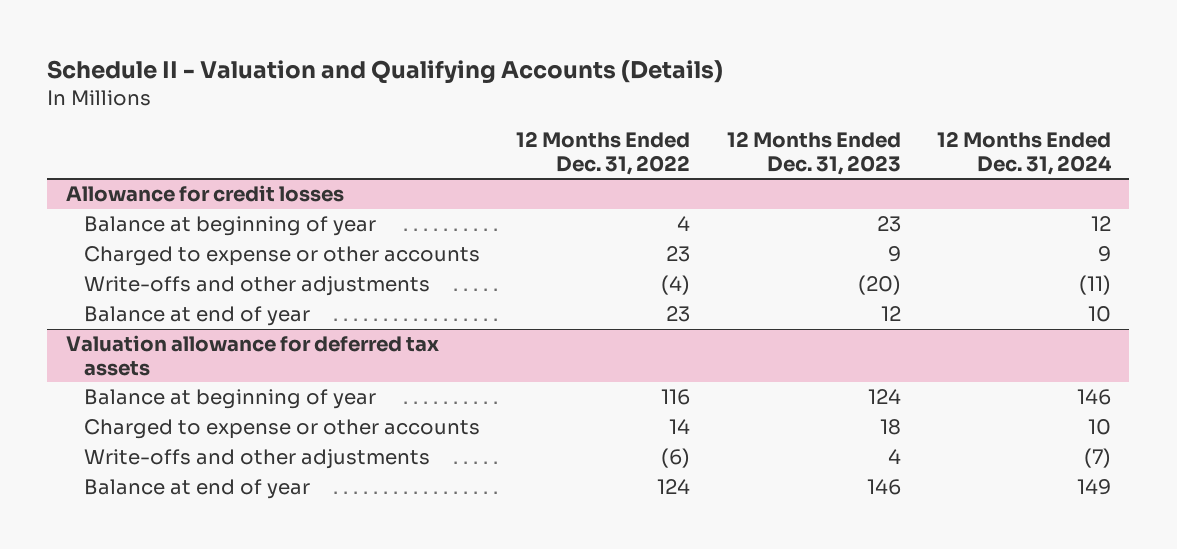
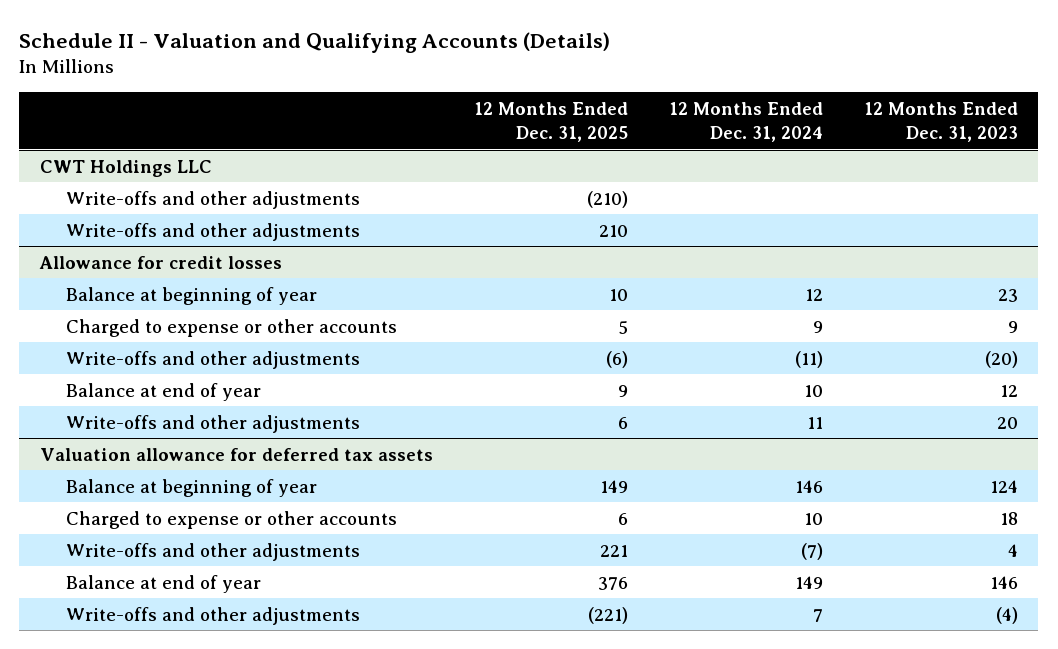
- | 12 Months Ended Dec. 31, 2022 | 12 Months Ended Dec. 31, 2023 | 12 Months Ended Dec. 31, 2024
+ | 12 Months Ended Dec. 31, 2025 | 12 Months Ended Dec. 31, 2024 | 12 Months Ended Dec. 31, 2023
+ CWT Holdings LLC
+ Write-offs and other adjustments | (210) | |
+ Write-offs and other adjustments | 210 | |
@ Allowance for credit losses
+ Write-offs and other adjustments | 6 | 11 | 20
@ Valuation allowance for deferred tax assets
+ Write-offs and other adjustments | (221) | 7 | (4)

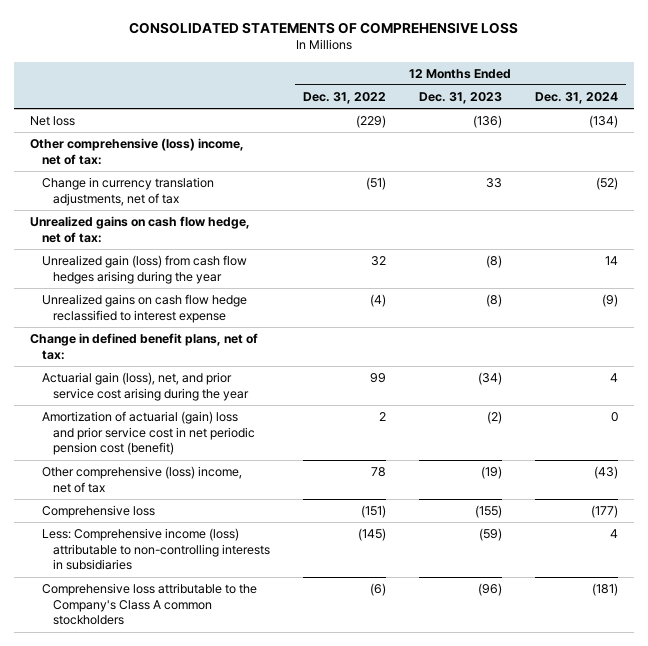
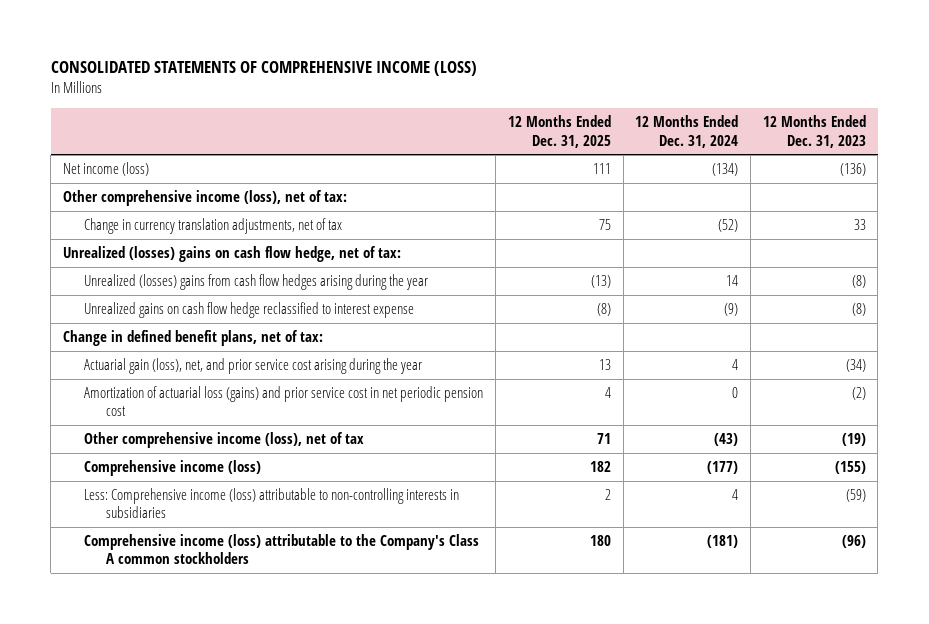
- CONSOLIDATED STATEMENTS OF COMPREHENSIVE LOSS
+ CONSOLIDATED STATEMENTS OF COMPREHENSIVE INCOME (LOSS)
- | 12 Months Ended Dec. 31, 2022 | 12 Months Ended Dec. 31, 2023 | 12 Months Ended Dec. 31, 2024
+ | 12 Months Ended Dec. 31, 2025 | 12 Months Ended Dec. 31, 2024 | 12 Months Ended Dec. 31, 2023
- Net loss | (229) | (136) | (134)
- Other comprehensive (loss) income, net of tax:
+ Net income (loss) | 111 | (134) | (136)
+ Other comprehensive income (loss), net of tax:
- Unrealized gains on cash flow hedge, net of tax:
- Unrealized gain (loss) from cash flow hedges arising during the year | 32 | (8) | 14
+ Unrealized (losses) gains on cash flow hedge, net of tax:
+ Unrealized (losses) gains from cash flow hedges arising during the year | (13) | 14 | (8)
- Amortization of actuarial (gain) loss and prior service cost in net periodic pension cost (benefit) | 2 | (2) | 0
- Other comprehensive (loss) income, net of tax | 78 | (19) | (43)
- Comprehensive loss | (151) | (155) | (177)
+ Amortization of actuarial loss (gains) and prior service cost in net periodic pension cost | 4 | 0 | (2)
+ Other comprehensive income (loss), net of tax | 71 | (43) | (19)
+ Comprehensive income (loss) | 182 | (177) | (155)
- Comprehensive loss attributable to the Company's Class A common stockholders | (6) | (96) | (181)
+ Comprehensive income (loss) attributable to the Company's Class A common stockholders | 180 | (181) | (96)

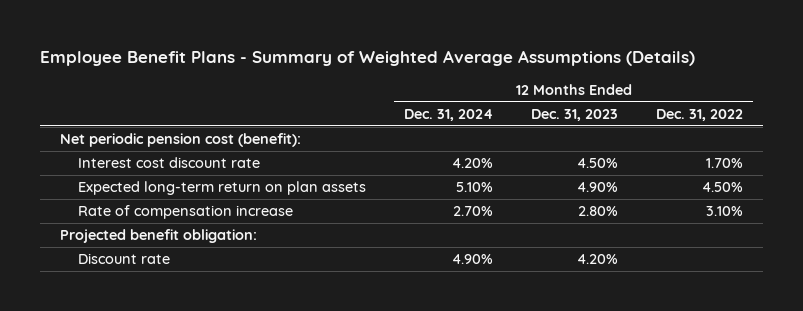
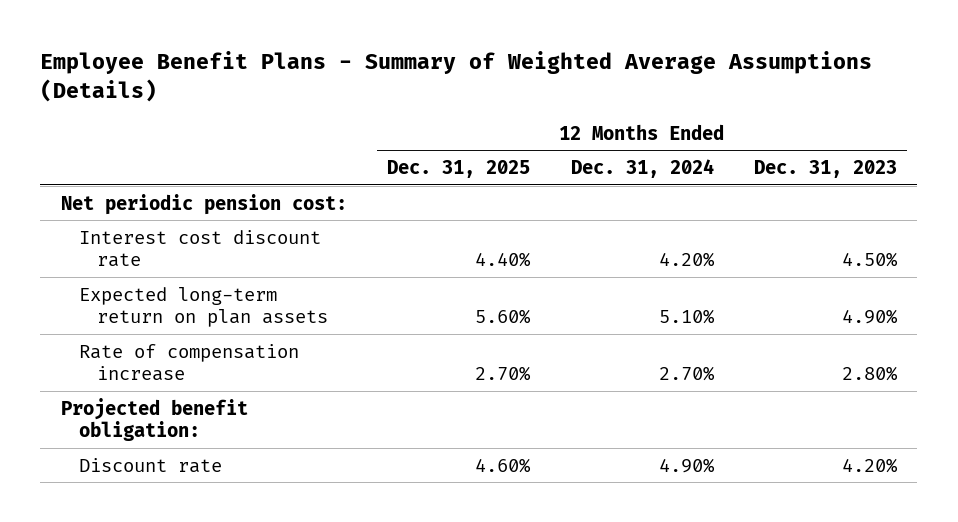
- | 12 Months Ended Dec. 31, 2024 | 12 Months Ended Dec. 31, 2023 | 12 Months Ended Dec. 31, 2022
+ | 12 Months Ended Dec. 31, 2025 | 12 Months Ended Dec. 31, 2024 | 12 Months Ended Dec. 31, 2023
- Net periodic pension cost (benefit):
+ Net periodic pension cost:

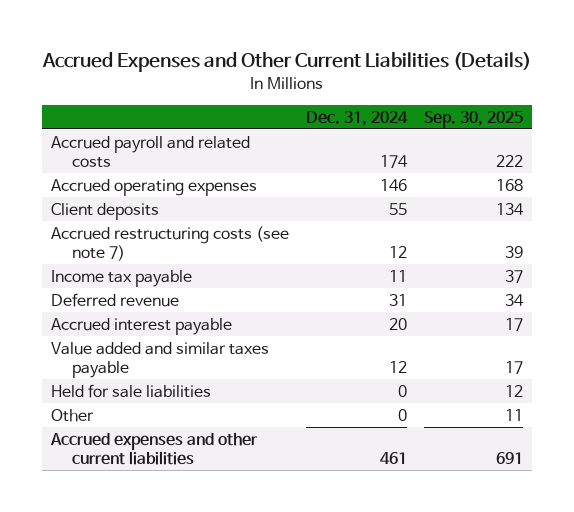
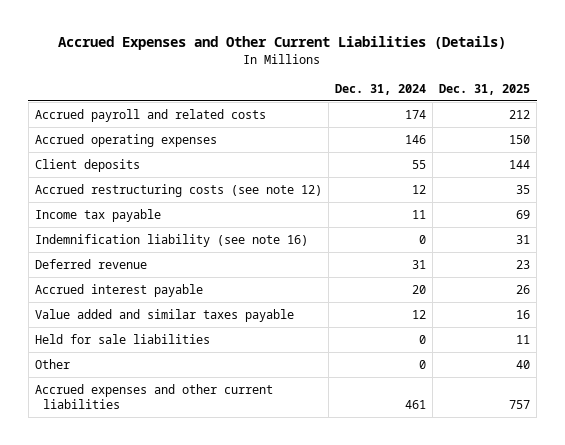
- | Dec. 31, 2024 | Sep. 30, 2025
+ | Dec. 31, 2024 | Dec. 31, 2025
- Accrued restructuring costs (see note 7) | 12 | 39
+ Accrued restructuring costs (see note 12) | 12 | 35
+ Indemnification liability (see note 16) | 0 | 31

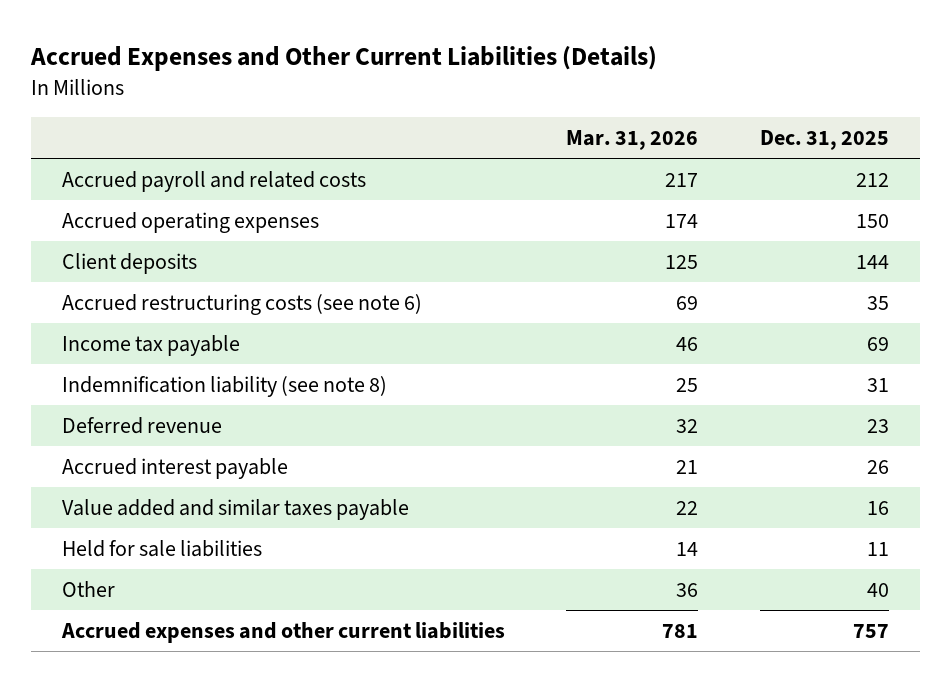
- | Dec. 31, 2024 | Dec. 31, 2025
+ | Mar. 31, 2026 | Dec. 31, 2025
- Accrued restructuring costs (see note 12) | 12 | 35
+ Accrued restructuring costs (see note 6) | 69 | 35
- Indemnification liability (see note 16) | 0 | 31
+ Indemnification liability (see note 8) | 25 | 31

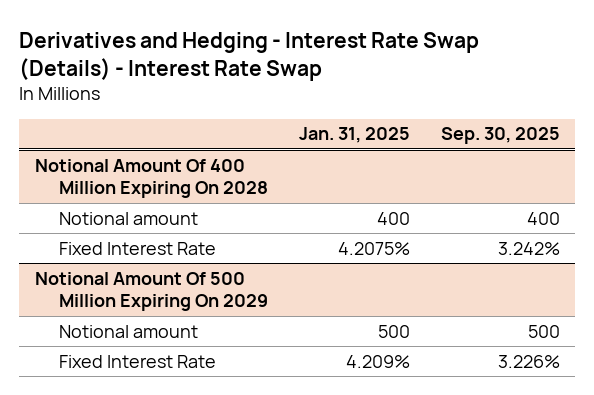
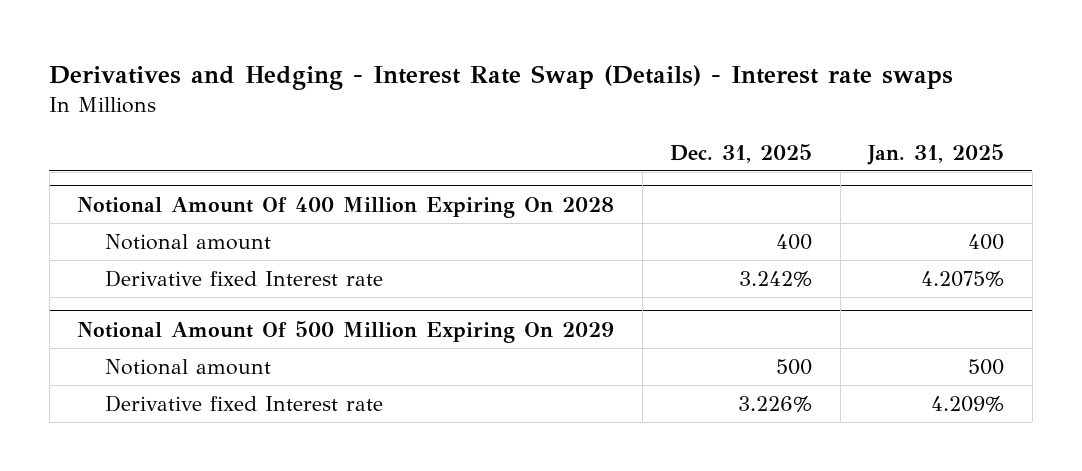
- Derivatives and Hedging - Interest Rate Swap (Details) - Interest Rate Swap
+ Derivatives and Hedging - Interest Rate Swap (Details) - Interest rate swaps
- | Jan. 31, 2025 | Sep. 30, 2025
+ | Dec. 31, 2025 | Jan. 31, 2025
@ Notional Amount Of 400 Million Expiring On 2028
- Fixed Interest Rate | 4.2075% | 3.242%
+ Derivative fixed Interest rate | 3.242% | 4.2075%
@ Notional Amount Of 500 Million Expiring On 2029
- Fixed Interest Rate | 4.209% | 3.226%
+ Derivative fixed Interest rate | 3.226% | 4.209%

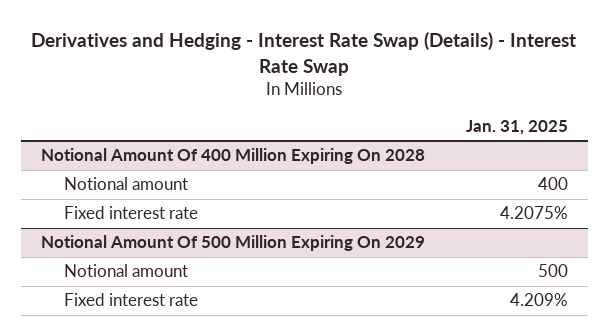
- Derivatives and Hedging - Interest Rate Swap (Details) - Interest rate swaps
+ Derivatives and Hedging - Interest Rate Swap (Details) - Interest Rate Swap
- | Dec. 31, 2025 | Jan. 31, 2025
+ | Jan. 31, 2025
@ Notional Amount Of 400 Million Expiring On 2028
- Derivative fixed Interest rate | 3.242% | 4.2075%
+ Fixed interest rate | 4.2075%
@ Notional Amount Of 500 Million Expiring On 2029
- Derivative fixed Interest rate | 3.226% | 4.209%
+ Fixed interest rate | 4.209%

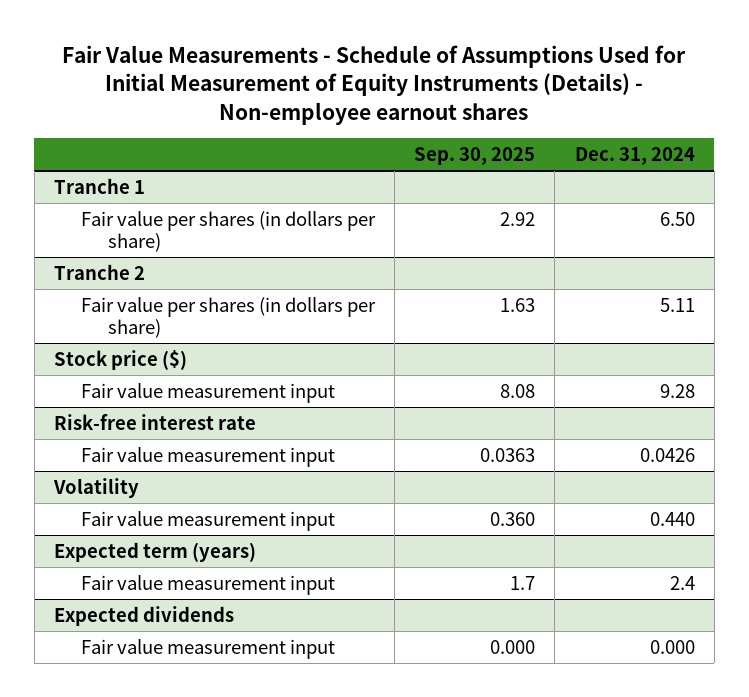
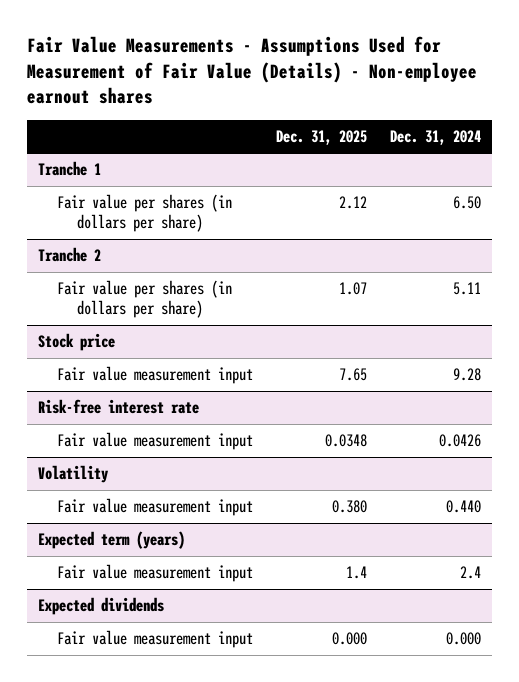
- Fair Value Measurements - Schedule of Assumptions Used for Initial Measurement of Equity Instruments (Details) - Non-employee earnout shares
+ Fair Value Measurements - Assumptions Used for Measurement of Fair Value (Details) - Non-employee earnout shares
- | Sep. 30, 2025 | Dec. 31, 2024
+ | Dec. 31, 2025 | Dec. 31, 2024
- Stock price ($)
+ Stock price

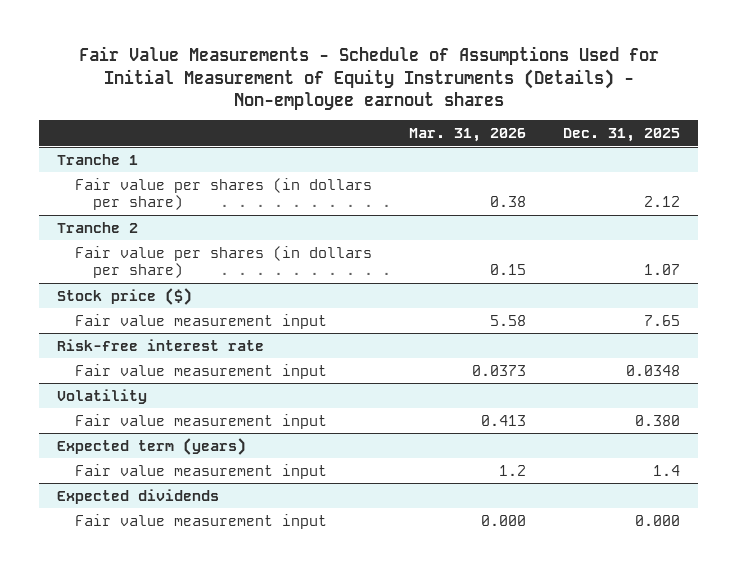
- Fair Value Measurements - Assumptions Used for Measurement of Fair Value (Details) - Non-employee earnout shares
+ Fair Value Measurements - Schedule of Assumptions Used for Initial Measurement of Equity Instruments (Details) - Non-employee earnout shares
- | Dec. 31, 2025 | Dec. 31, 2024
+ | Mar. 31, 2026 | Dec. 31, 2025
- Stock price
+ Stock price ($)

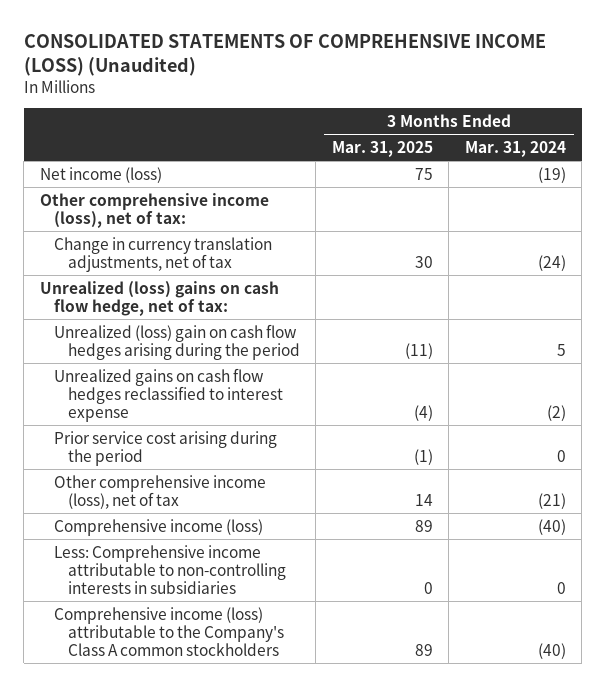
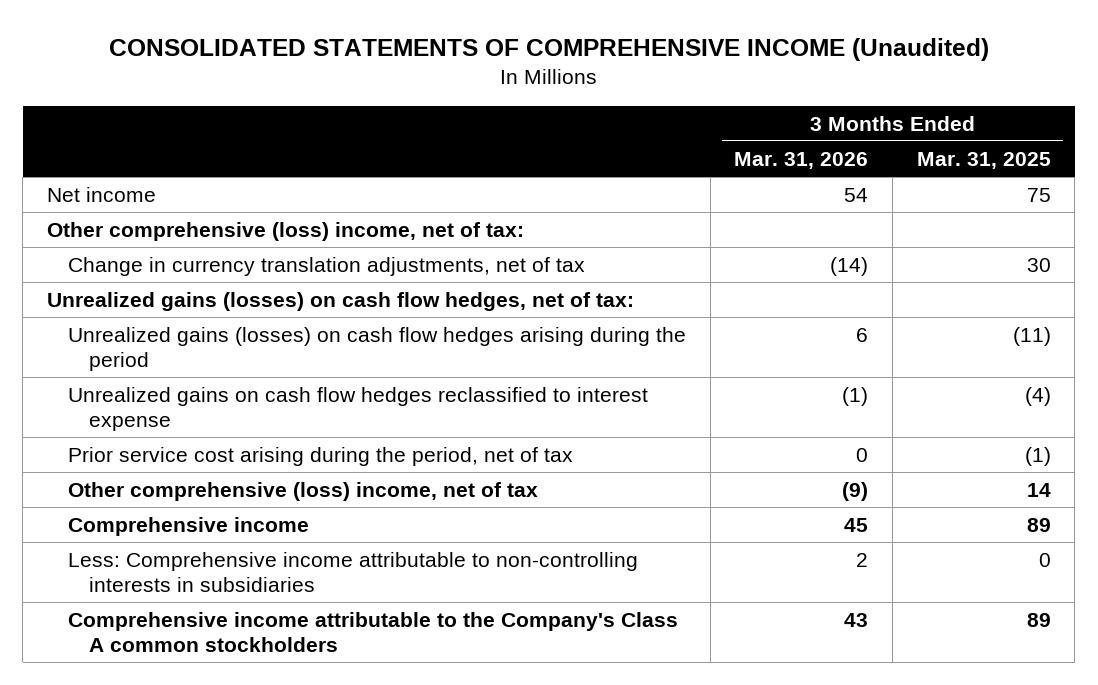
- CONSOLIDATED STATEMENTS OF COMPREHENSIVE INCOME (LOSS) (Unaudited)
+ CONSOLIDATED STATEMENTS OF COMPREHENSIVE INCOME (Unaudited)
- | 3 Months Ended Mar. 31, 2025 | 3 Months Ended Mar. 31, 2024
+ | 3 Months Ended Mar. 31, 2026 | 3 Months Ended Mar. 31, 2025
- Net income (loss) | 75 | (19)
- Other comprehensive income (loss), net of tax:
+ Net income | 54 | 75
+ Other comprehensive (loss) income, net of tax:
- Unrealized (loss) gains on cash flow hedge, net of tax:
- Unrealized (loss) gain on cash flow hedges arising during the period | (11) | 5
+ Unrealized gains (losses) on cash flow hedges, net of tax:
+ Unrealized gains (losses) on cash flow hedges arising during the period | 6 | (11)
- Prior service cost arising during the period | (1) | 0
- Other comprehensive income (loss), net of tax | 14 | (21)
- Comprehensive income (loss) | 89 | (40)
+ Prior service cost arising during the period, net of tax | 0 | (1)
+ Other comprehensive (loss) income, net of tax | (9) | 14
+ Comprehensive income | 45 | 89
- Comprehensive income (loss) attributable to the Company's Class A common stockholders | 89 | (40)
+ Comprehensive income attributable to the Company's Class A common stockholders | 43 | 89

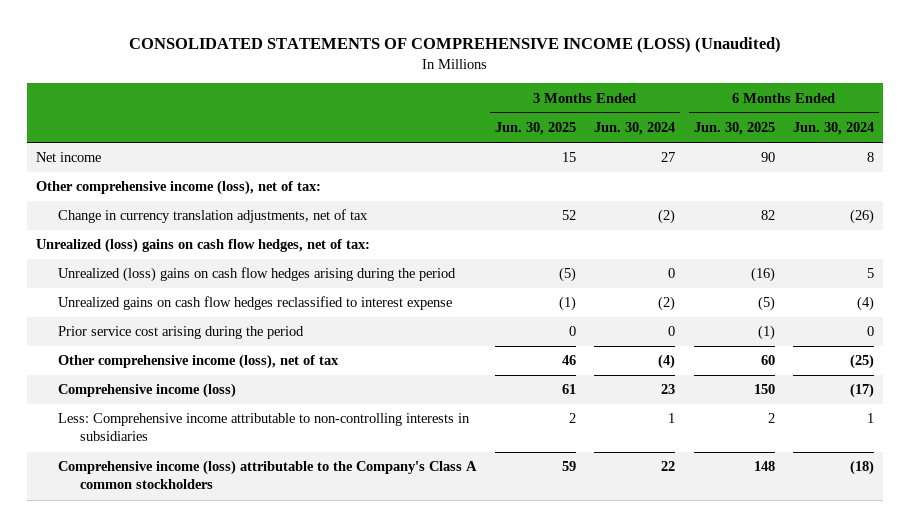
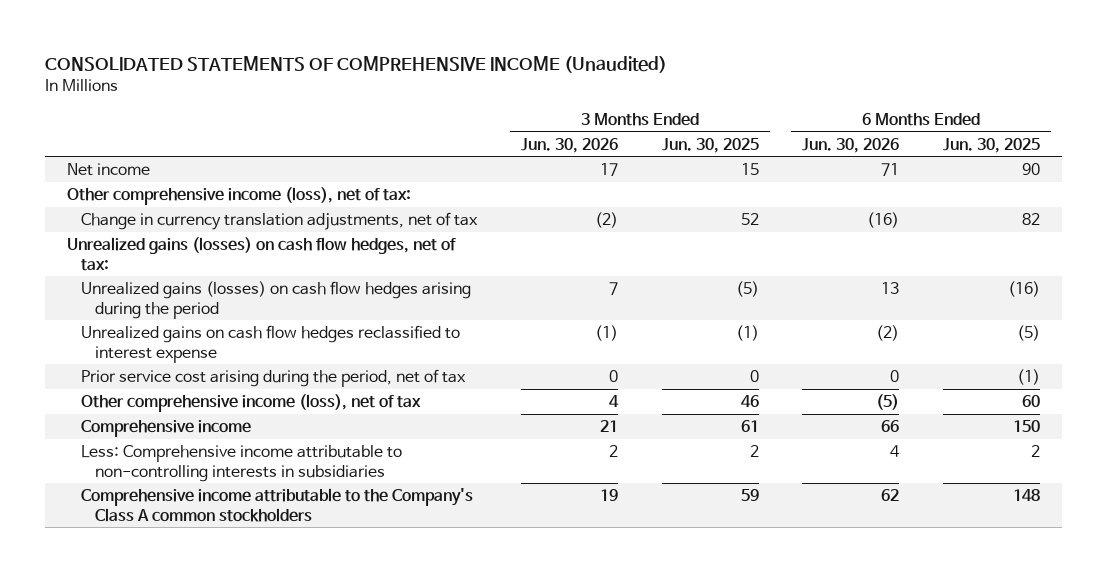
- CONSOLIDATED STATEMENTS OF COMPREHENSIVE INCOME (LOSS) (Unaudited)
+ CONSOLIDATED STATEMENTS OF COMPREHENSIVE INCOME (Unaudited)
- | 3 Months Ended Jun. 30, 2025 | 3 Months Ended Jun. 30, 2024 | 6 Months Ended Jun. 30, 2025 | 6 Months Ended Jun. 30, 2024
+ | 3 Months Ended Jun. 30, 2026 | 3 Months Ended Jun. 30, 2025 | 6 Months Ended Jun. 30, 2026 | 6 Months Ended Jun. 30, 2025
- Unrealized (loss) gains on cash flow hedges, net of tax:
- Unrealized (loss) gains on cash flow hedges arising during the period | (5) | 0 | (16) | 5
+ Unrealized gains (losses) on cash flow hedges, net of tax:
+ Unrealized gains (losses) on cash flow hedges arising during the period | 7 | (5) | 13 | (16)
- Prior service cost arising during the period | 0 | 0 | (1) | 0
+ Prior service cost arising during the period, net of tax | 0 | 0 | 0 | (1)
- Comprehensive income (loss) | 61 | 23 | 150 | (17)
+ Comprehensive income | 21 | 61 | 66 | 150
- Comprehensive income (loss) attributable to the Company's Class A common stockholders | 59 | 22 | 148 | (18)
+ Comprehensive income attributable to the Company's Class A common stockholders | 19 | 59 | 62 | 148

